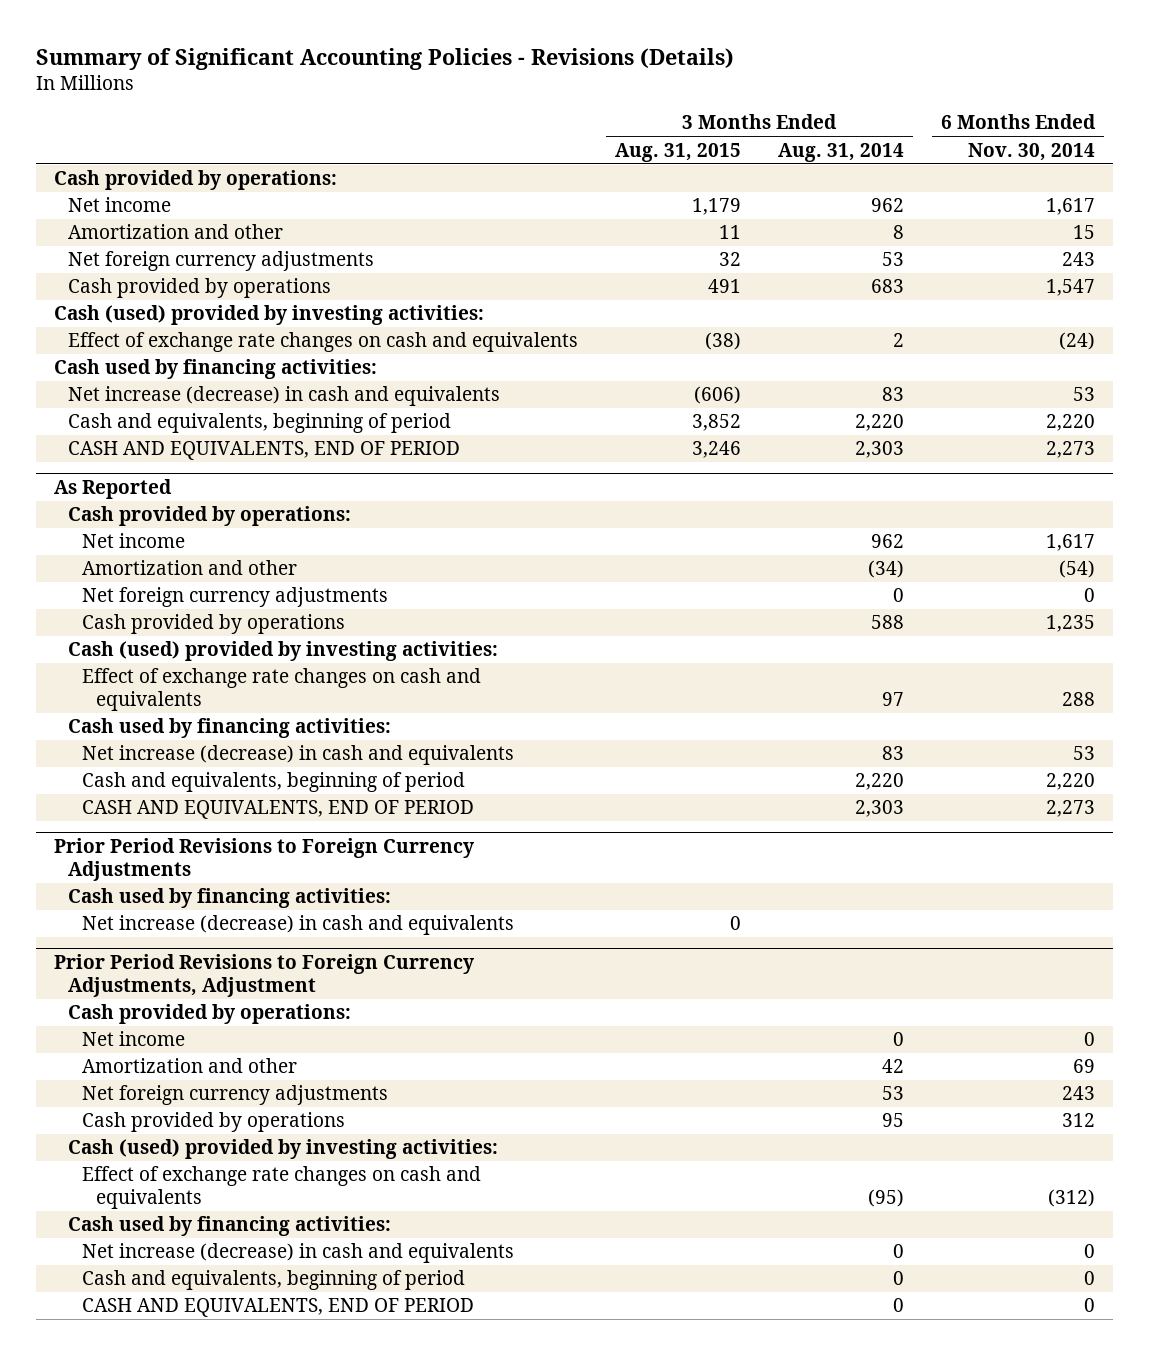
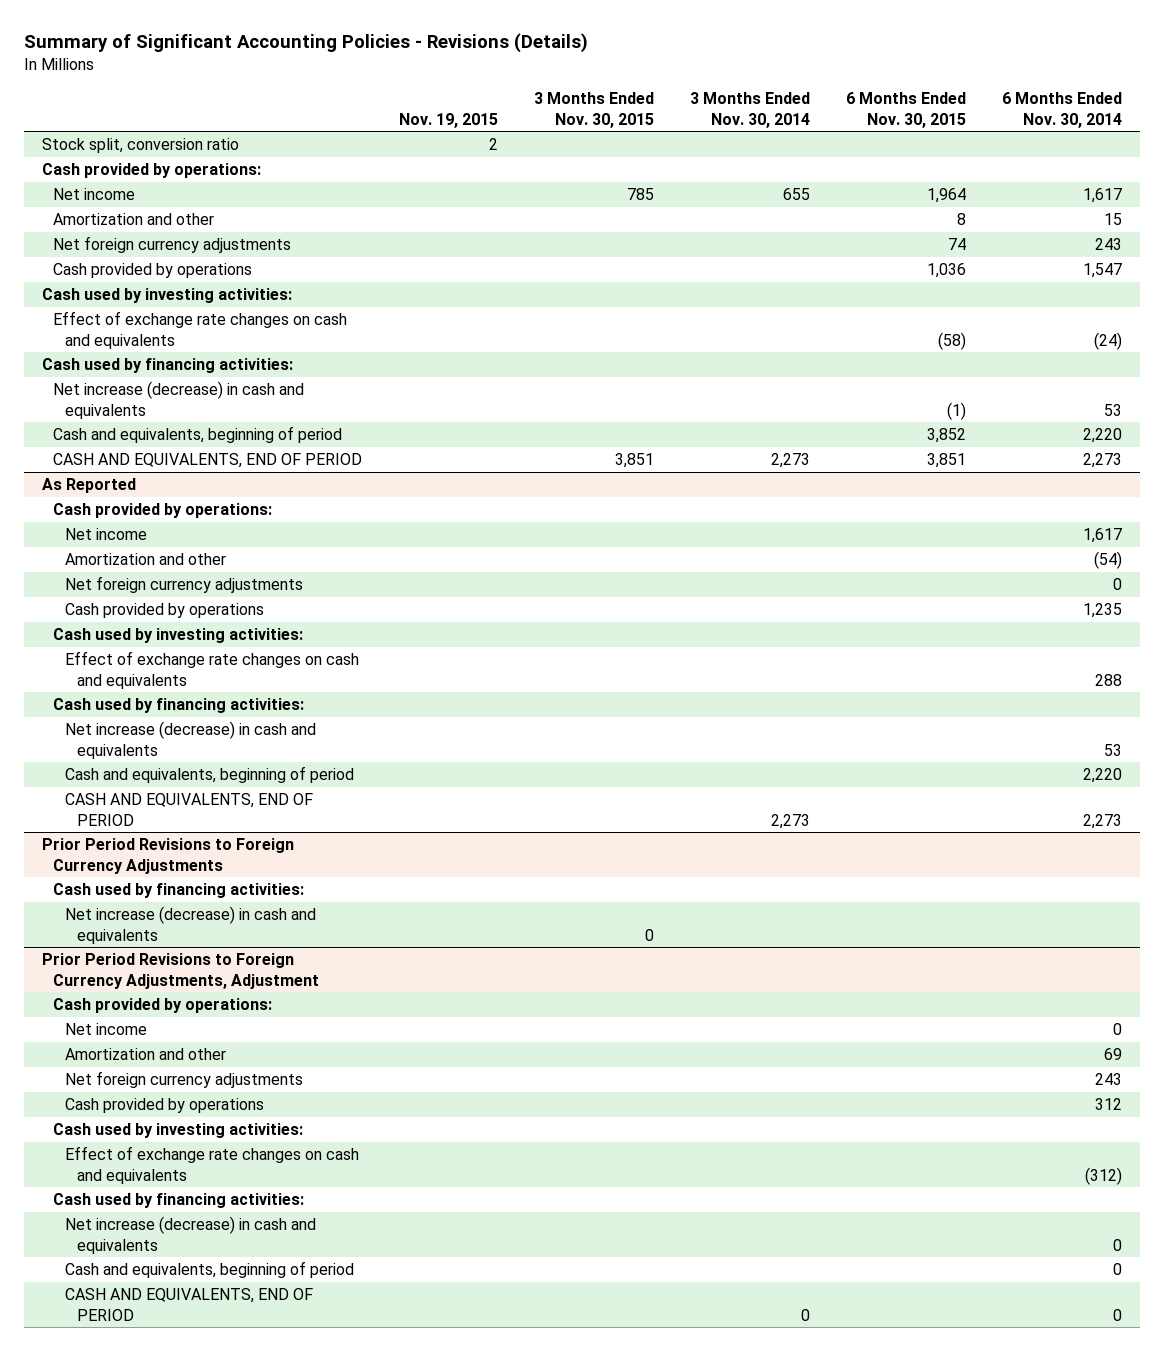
- | 3 Months Ended Aug. 31, 2015 | 3 Months Ended Aug. 31, 2014 | 6 Months Ended Nov. 30, 2014
+ | Nov. 19, 2015 | 3 Months Ended Nov. 30, 2015 | 3 Months Ended Nov. 30, 2014 | 6 Months Ended Nov. 30, 2015 | 6 Months Ended Nov. 30, 2014
+ Stock split, conversion ratio | 2 | | | |
- Cash (used) provided by investing activities:
+ Cash used by investing activities:
@ As Reported
- Cash (used) provided by investing activities:
+ Cash used by investing activities:
@ Prior Period Revisions to Foreign Currency Adjustments, Adjustment
- Cash (used) provided by investing activities:
+ Cash used by investing activities:

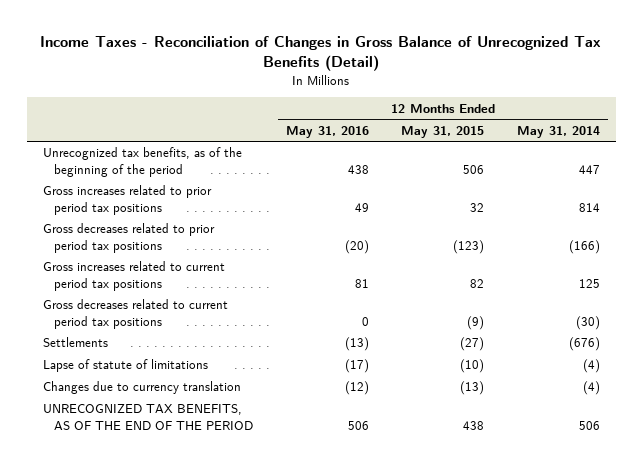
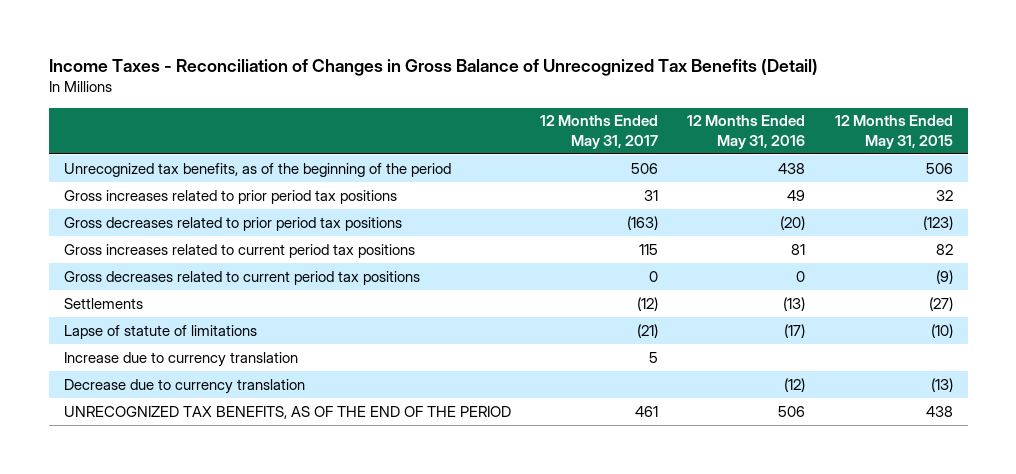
- | 12 Months Ended May 31, 2016 | 12 Months Ended May 31, 2015 | 12 Months Ended May 31, 2014
+ | 12 Months Ended May 31, 2017 | 12 Months Ended May 31, 2016 | 12 Months Ended May 31, 2015
- Changes due to currency translation | (12) | (13) | (4)
+ Increase due to currency translation | 5 | |
+ Decrease due to currency translation | | (12) | (13)

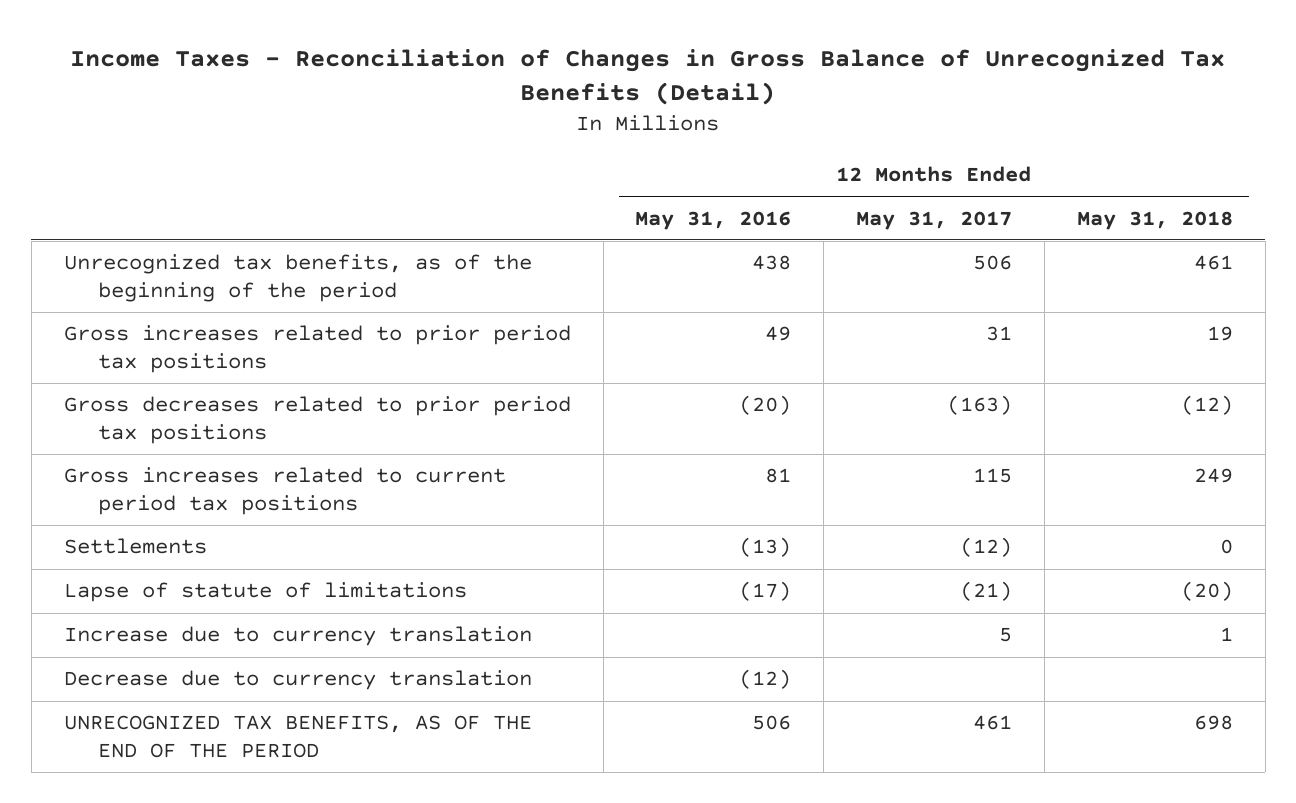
- | 12 Months Ended May 31, 2017 | 12 Months Ended May 31, 2016 | 12 Months Ended May 31, 2015
+ | 12 Months Ended May 31, 2016 | 12 Months Ended May 31, 2017 | 12 Months Ended May 31, 2018
- Gross decreases related to current period tax positions | 0 | 0 | (9)

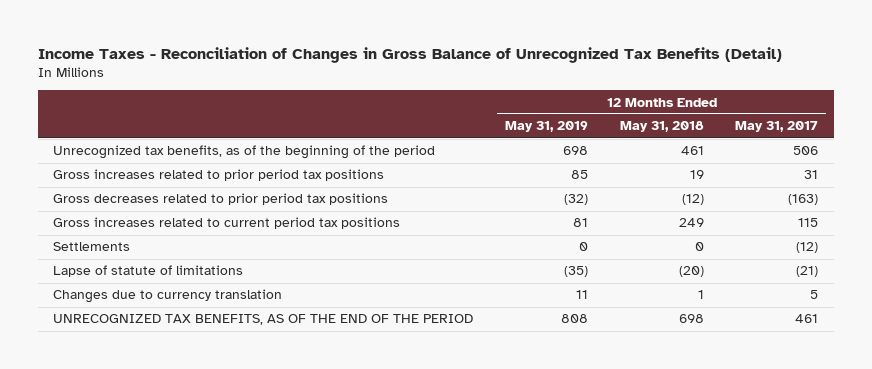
- | 12 Months Ended May 31, 2016 | 12 Months Ended May 31, 2017 | 12 Months Ended May 31, 2018
+ | 12 Months Ended May 31, 2019 | 12 Months Ended May 31, 2018 | 12 Months Ended May 31, 2017
- Increase due to currency translation | | 5 | 1
- Decrease due to currency translation | (12) | |
+ Changes due to currency translation | 11 | 1 | 5

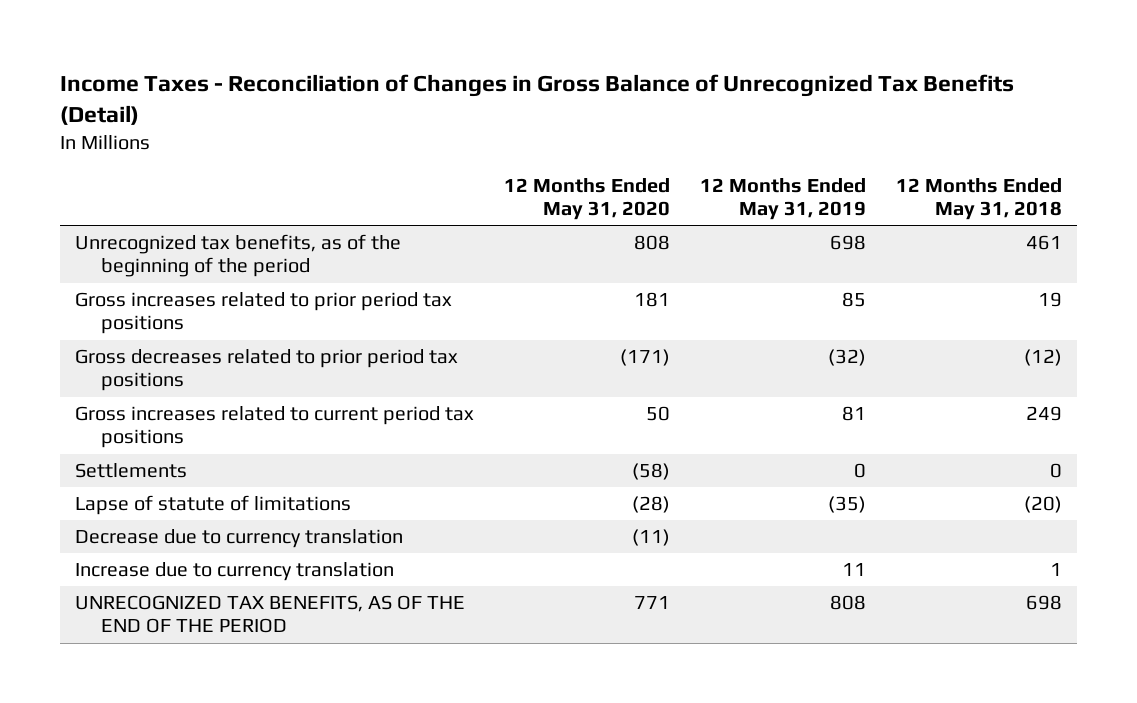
- | 12 Months Ended May 31, 2019 | 12 Months Ended May 31, 2018 | 12 Months Ended May 31, 2017
+ | 12 Months Ended May 31, 2020 | 12 Months Ended May 31, 2019 | 12 Months Ended May 31, 2018
- Changes due to currency translation | 11 | 1 | 5
+ Decrease due to currency translation | (11) | |
+ Increase due to currency translation | | 11 | 1

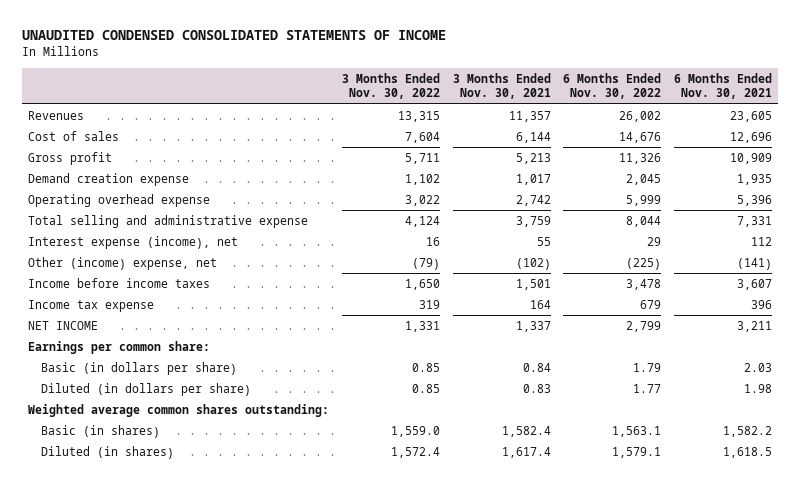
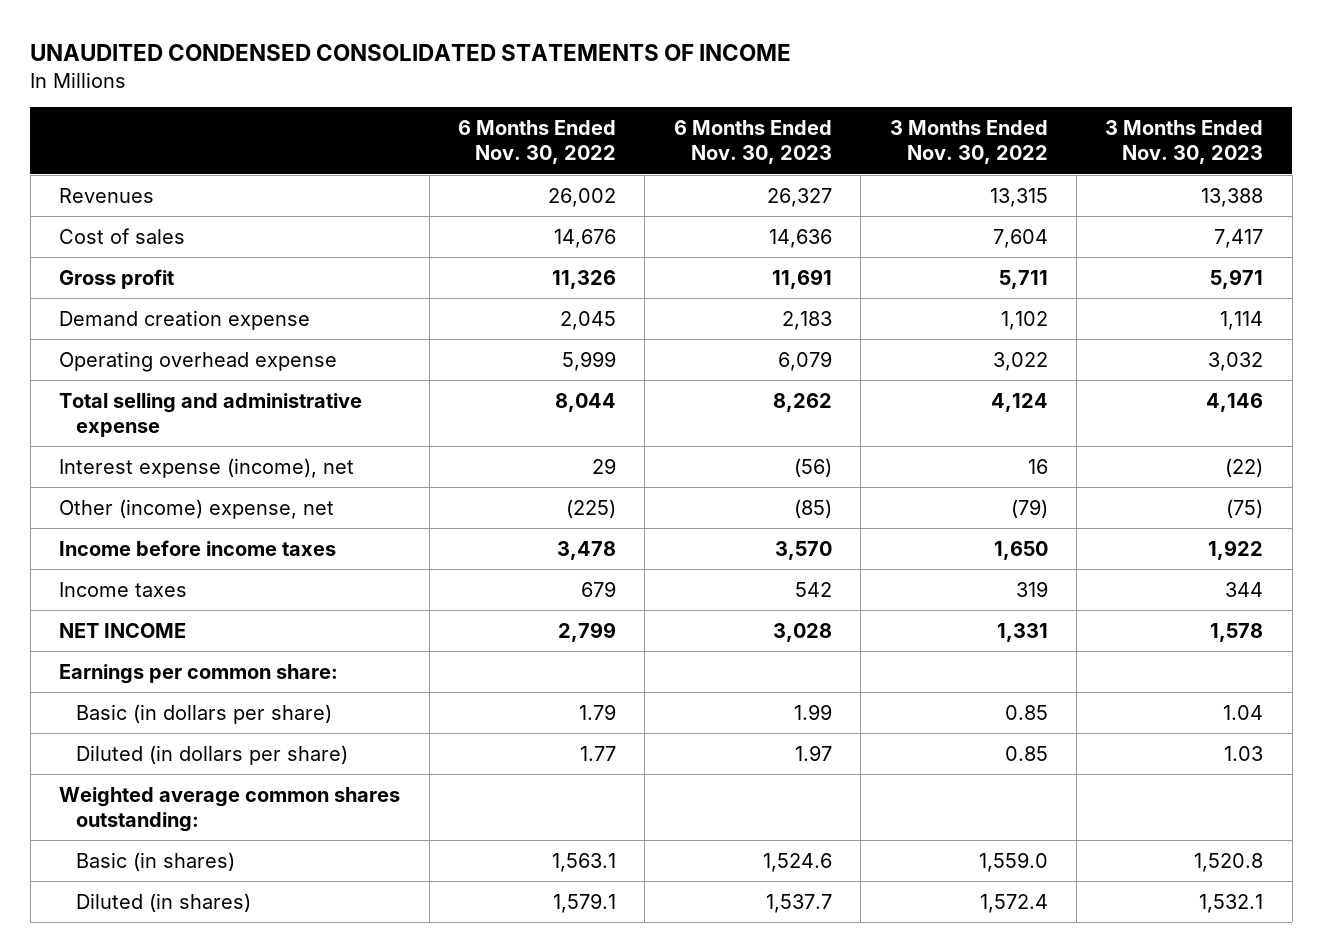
- | 3 Months Ended Nov. 30, 2022 | 3 Months Ended Nov. 30, 2021 | 6 Months Ended Nov. 30, 2022 | 6 Months Ended Nov. 30, 2021
+ | 6 Months Ended Nov. 30, 2022 | 6 Months Ended Nov. 30, 2023 | 3 Months Ended Nov. 30, 2022 | 3 Months Ended Nov. 30, 2023
- Income tax expense | 319 | 164 | 679 | 396
+ Income taxes | 679 | 542 | 319 | 344

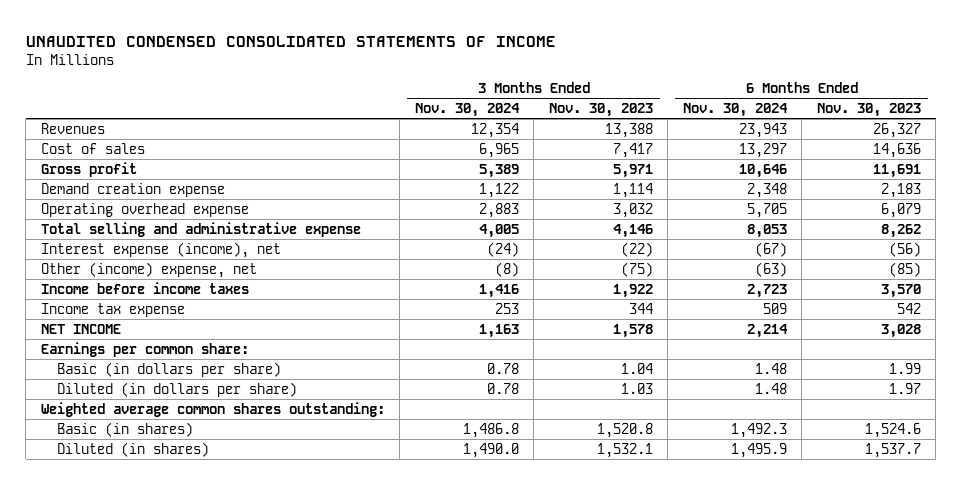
- | 6 Months Ended Nov. 30, 2022 | 6 Months Ended Nov. 30, 2023 | 3 Months Ended Nov. 30, 2022 | 3 Months Ended Nov. 30, 2023
+ | 3 Months Ended Nov. 30, 2024 | 3 Months Ended Nov. 30, 2023 | 6 Months Ended Nov. 30, 2024 | 6 Months Ended Nov. 30, 2023
- Income taxes | 679 | 542 | 319 | 344
+ Income tax expense | 253 | 344 | 509 | 542

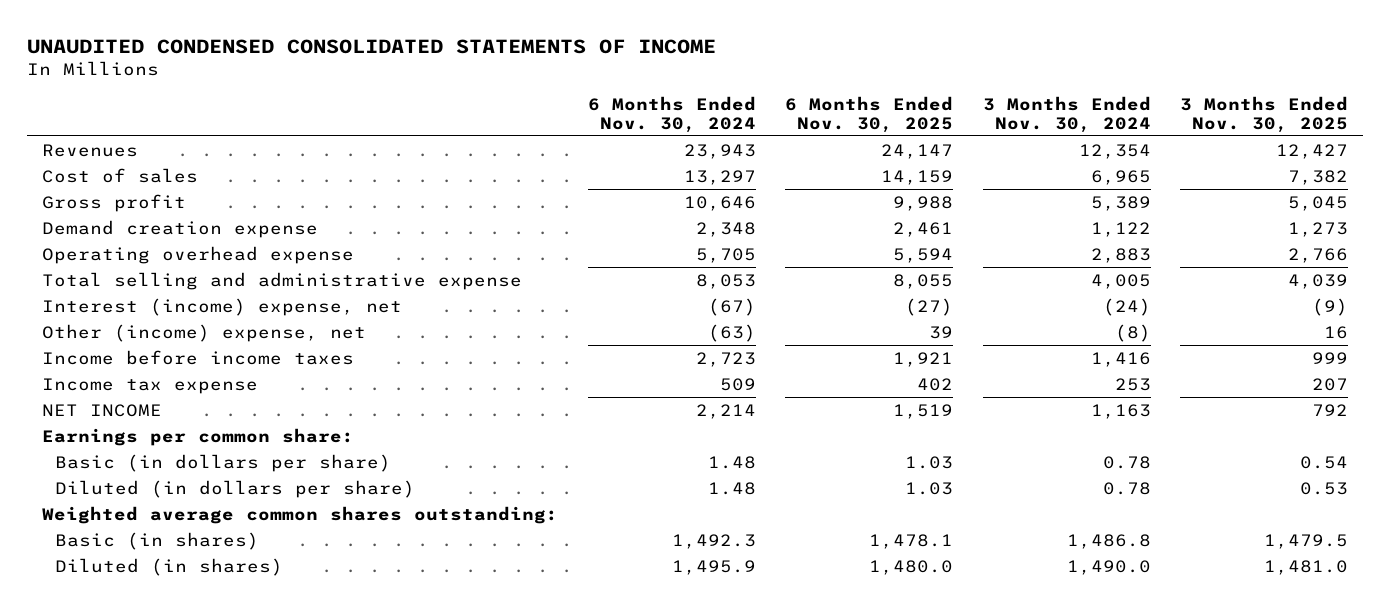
- | 3 Months Ended Nov. 30, 2024 | 3 Months Ended Nov. 30, 2023 | 6 Months Ended Nov. 30, 2024 | 6 Months Ended Nov. 30, 2023
+ | 6 Months Ended Nov. 30, 2024 | 6 Months Ended Nov. 30, 2025 | 3 Months Ended Nov. 30, 2024 | 3 Months Ended Nov. 30, 2025
- Interest expense (income), net | (24) | (22) | (67) | (56)
+ Interest (income) expense, net | (67) | (27) | (24) | (9)

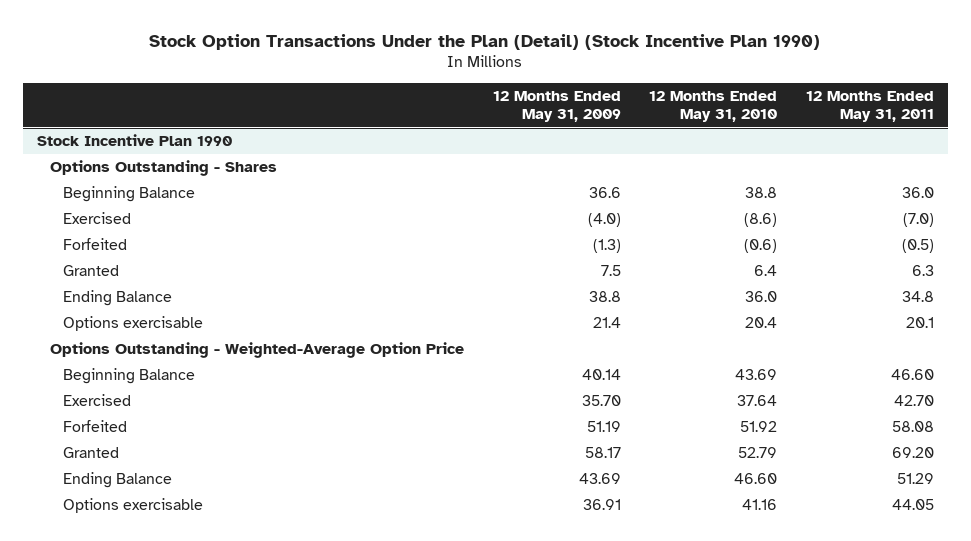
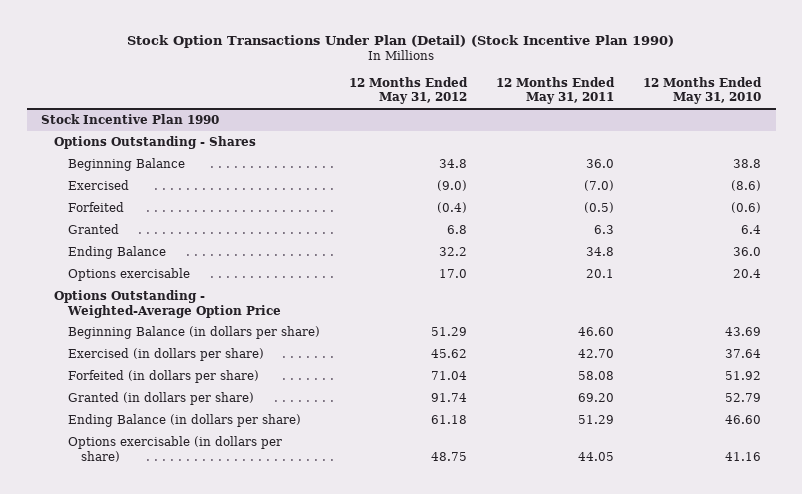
- Stock Option Transactions Under the Plan (Detail) (Stock Incentive Plan 1990)
+ Stock Option Transactions Under Plan (Detail) (Stock Incentive Plan 1990)
- | 12 Months Ended May 31, 2009 | 12 Months Ended May 31, 2010 | 12 Months Ended May 31, 2011
+ | 12 Months Ended May 31, 2012 | 12 Months Ended May 31, 2011 | 12 Months Ended May 31, 2010
@ Stock Incentive Plan 1990
- Beginning Balance | 40.14 | 43.69 | 46.60
- Exercised | 35.70 | 37.64 | 42.70
- Forfeited | 51.19 | 51.92 | 58.08
- Granted | 58.17 | 52.79 | 69.20
- Ending Balance | 43.69 | 46.60 | 51.29
- Options exercisable | 36.91 | 41.16 | 44.05
+ Beginning Balance (in dollars per share) | 51.29 | 46.60 | 43.69
+ Exercised (in dollars per share) | 45.62 | 42.70 | 37.64
+ Forfeited (in dollars per share) | 71.04 | 58.08 | 51.92
+ Granted (in dollars per share) | 91.74 | 69.20 | 52.79
+ Ending Balance (in dollars per share) | 61.18 | 51.29 | 46.60
+ Options exercisable (in dollars per share) | 48.75 | 44.05 | 41.16

